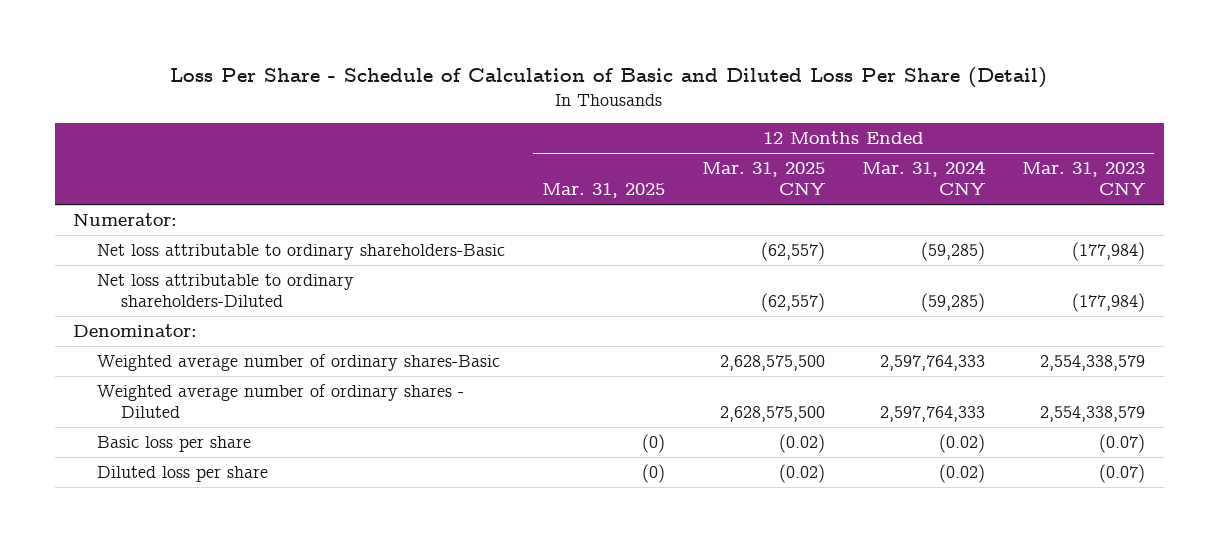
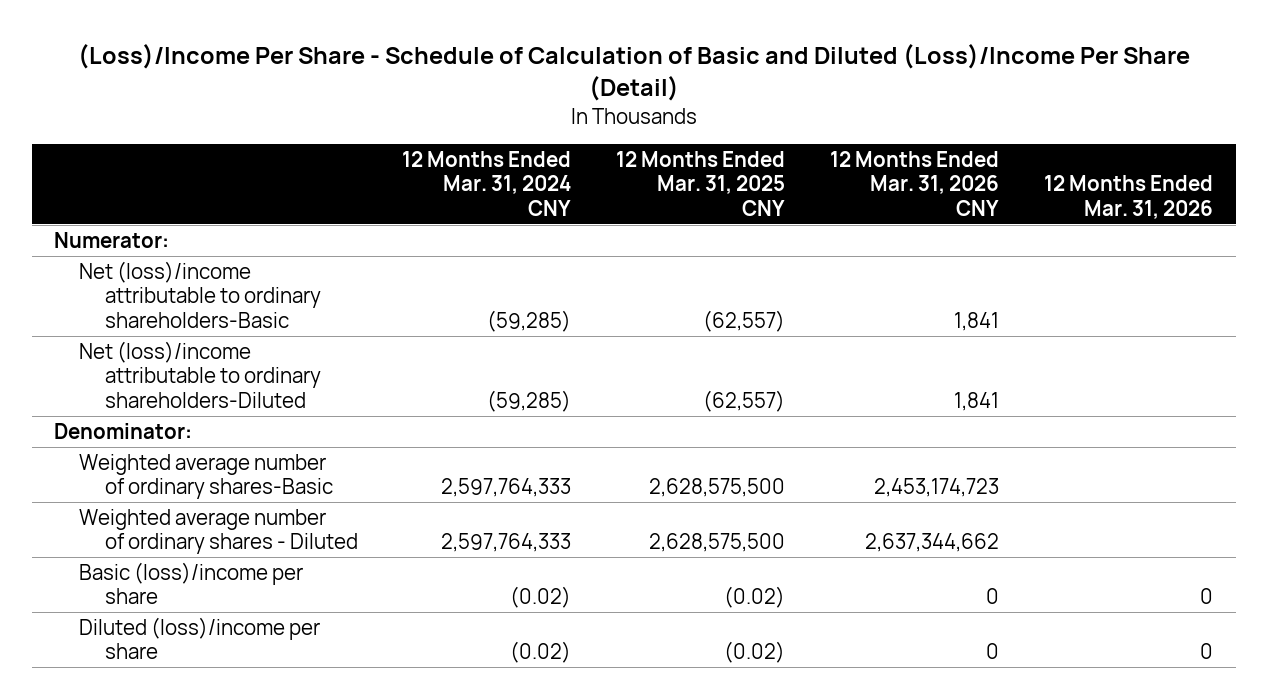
- Loss Per Share - Schedule of Calculation of Basic and Diluted Loss Per Share (Detail)
+ (Loss)/Income Per Share - Schedule of Calculation of Basic and Diluted (Loss)/Income Per Share (Detail)
- | 12 Months Ended Mar. 31, 2025 | 12 Months Ended Mar. 31, 2025 CNY | 12 Months Ended Mar. 31, 2024 CNY | 12 Months Ended Mar. 31, 2023 CNY
+ | 12 Months Ended Mar. 31, 2024 CNY | 12 Months Ended Mar. 31, 2025 CNY | 12 Months Ended Mar. 31, 2026 CNY | 12 Months Ended Mar. 31, 2026
- Net loss attributable to ordinary shareholders-Basic | | (62,557) | (59,285) | (177,984)
- Net loss attributable to ordinary shareholders-Diluted | | (62,557) | (59,285) | (177,984)
+ Net (loss)/income attributable to ordinary shareholders-Basic | (59,285) | (62,557) | 1,841 |
+ Net (loss)/income attributable to ordinary shareholders-Diluted | (59,285) | (62,557) | 1,841 |
- Basic loss per share | (0) | (0.02) | (0.02) | (0.07)
- Diluted loss per share | (0) | (0.02) | (0.02) | (0.07)
+ Basic (loss)/income per share | (0.02) | (0.02) | 0 | 0
+ Diluted (loss)/income per share | (0.02) | (0.02) | 0 | 0

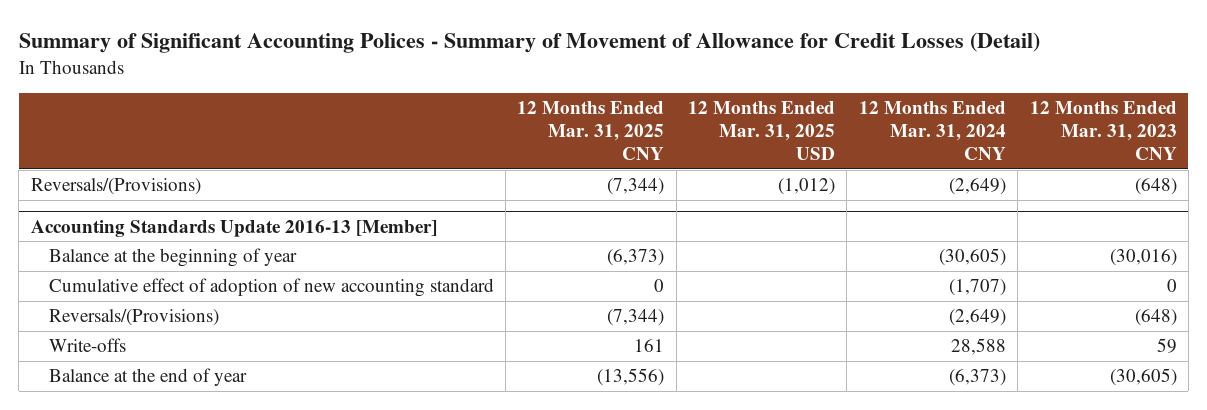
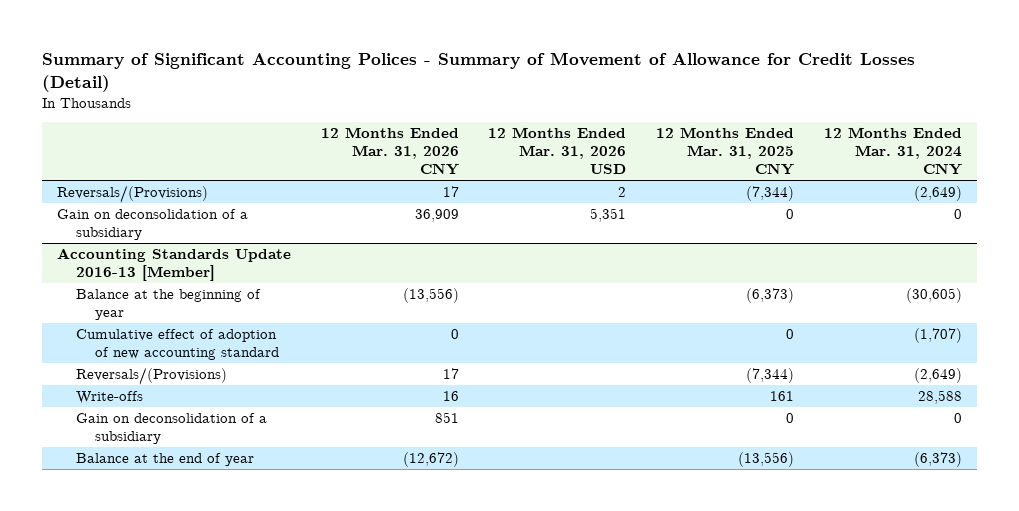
- | 12 Months Ended Mar. 31, 2025 CNY | 12 Months Ended Mar. 31, 2025 USD | 12 Months Ended Mar. 31, 2024 CNY | 12 Months Ended Mar. 31, 2023 CNY
+ | 12 Months Ended Mar. 31, 2026 CNY | 12 Months Ended Mar. 31, 2026 USD | 12 Months Ended Mar. 31, 2025 CNY | 12 Months Ended Mar. 31, 2024 CNY
+ Gain on deconsolidation of a subsidiary | 36,909 | 5,351 | 0 | 0
@ Accounting Standards Update 2016-13 [Member]
+ Gain on deconsolidation of a subsidiary | 851 | | 0 | 0

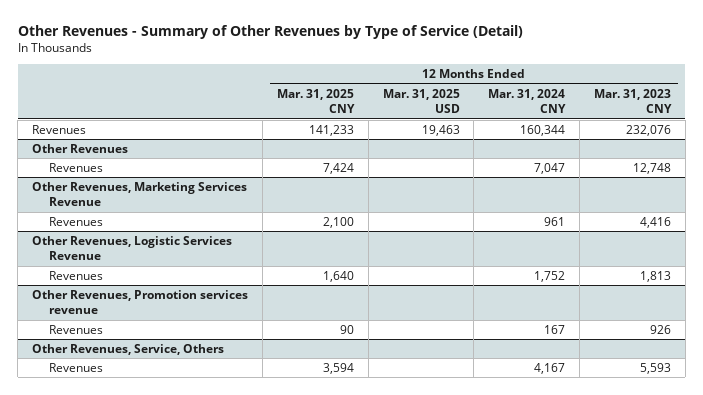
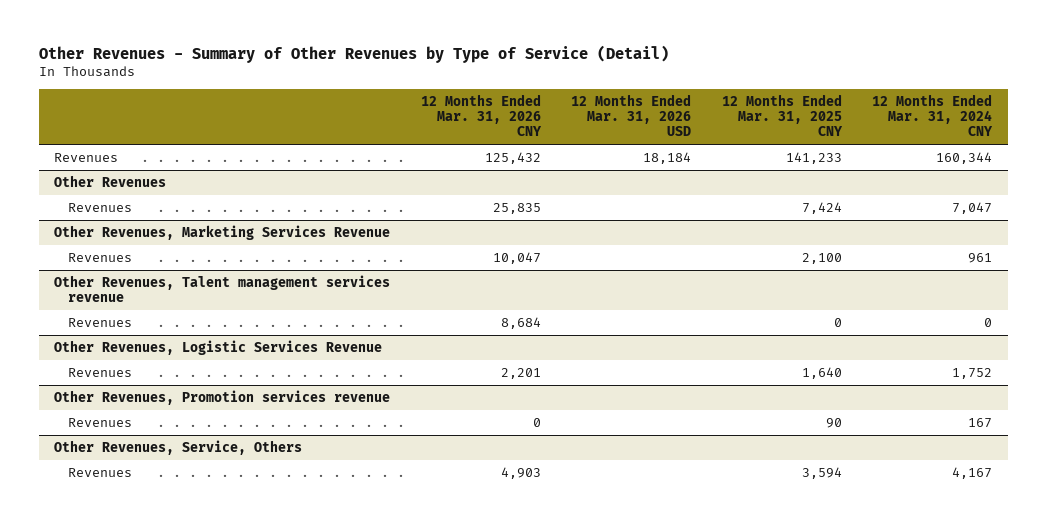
- | 12 Months Ended Mar. 31, 2025 CNY | 12 Months Ended Mar. 31, 2025 USD | 12 Months Ended Mar. 31, 2024 CNY | 12 Months Ended Mar. 31, 2023 CNY
+ | 12 Months Ended Mar. 31, 2026 CNY | 12 Months Ended Mar. 31, 2026 USD | 12 Months Ended Mar. 31, 2025 CNY | 12 Months Ended Mar. 31, 2024 CNY
+ Other Revenues, Talent management services revenue
+ Revenues | 8,684 | | 0 | 0

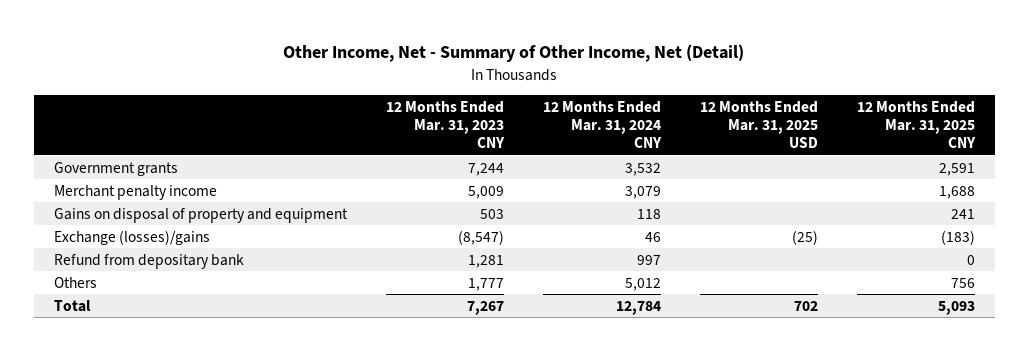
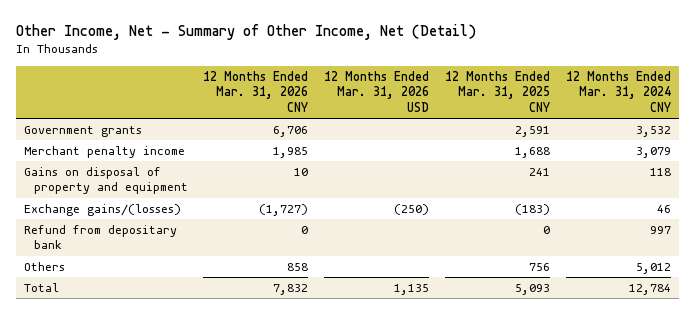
- | 12 Months Ended Mar. 31, 2023 CNY | 12 Months Ended Mar. 31, 2024 CNY | 12 Months Ended Mar. 31, 2025 USD | 12 Months Ended Mar. 31, 2025 CNY
+ | 12 Months Ended Mar. 31, 2026 CNY | 12 Months Ended Mar. 31, 2026 USD | 12 Months Ended Mar. 31, 2025 CNY | 12 Months Ended Mar. 31, 2024 CNY
- Exchange (losses)/gains | (8,547) | 46 | (25) | (183)
+ Exchange gains/(losses) | (1,727) | (250) | (183) | 46

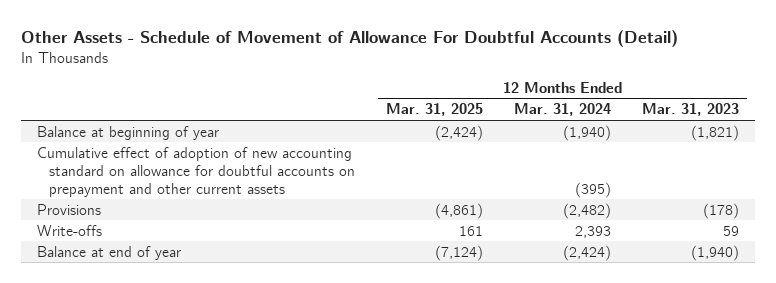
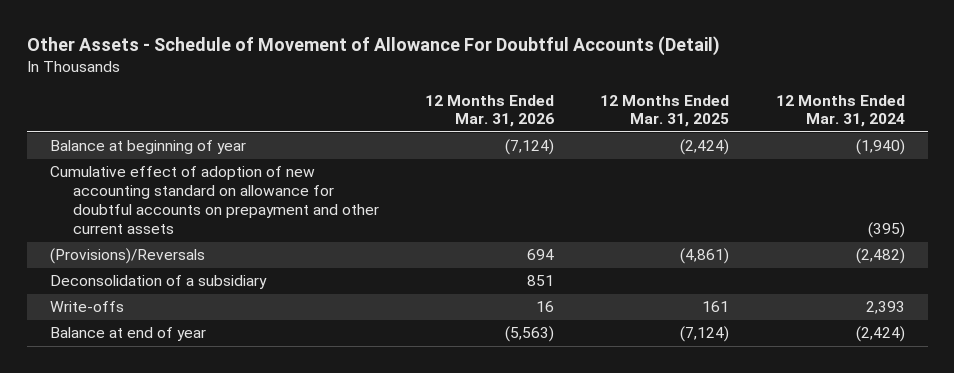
- | 12 Months Ended Mar. 31, 2025 | 12 Months Ended Mar. 31, 2024 | 12 Months Ended Mar. 31, 2023
+ | 12 Months Ended Mar. 31, 2026 | 12 Months Ended Mar. 31, 2025 | 12 Months Ended Mar. 31, 2024
- Provisions | (4,861) | (2,482) | (178)
+ (Provisions)/Reversals | 694 | (4,861) | (2,482)
+ Deconsolidation of a subsidiary | 851 | |

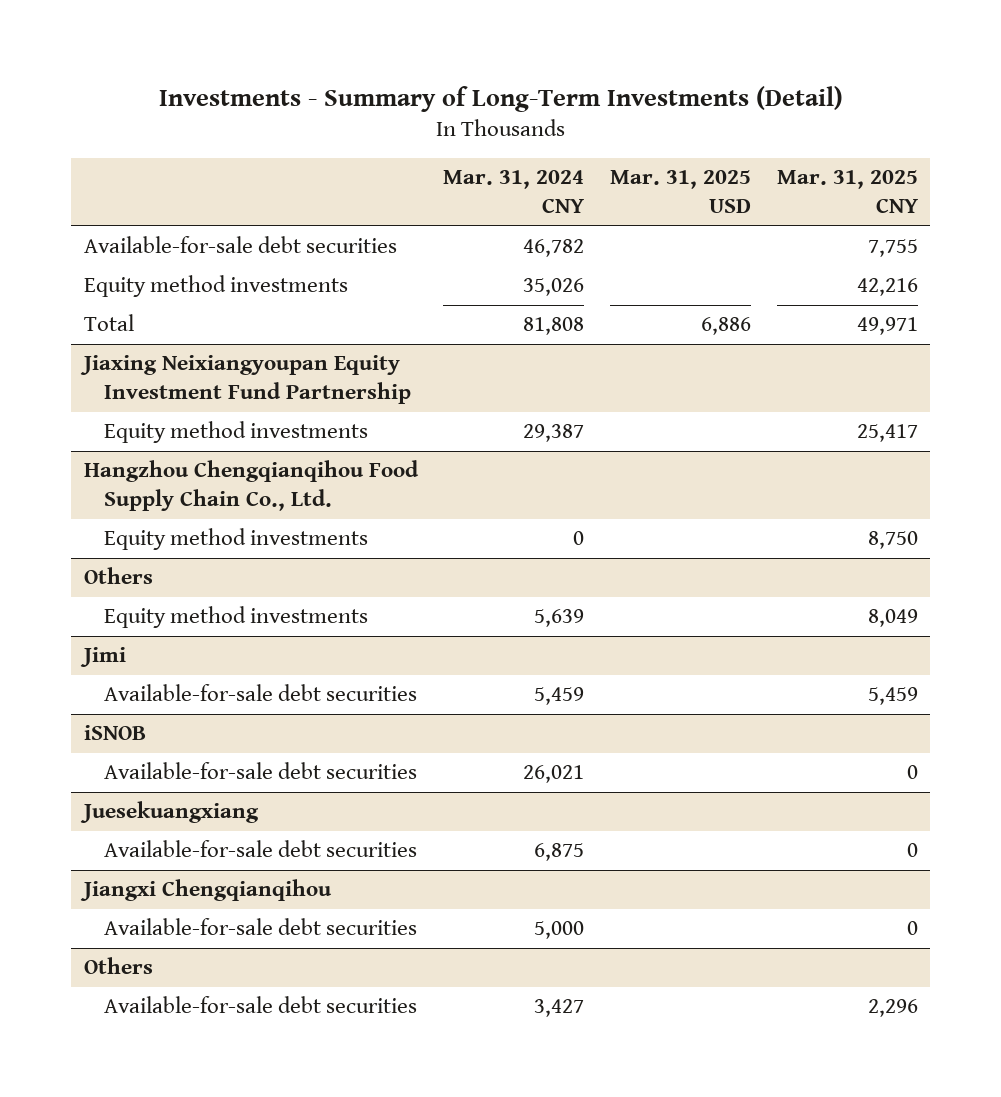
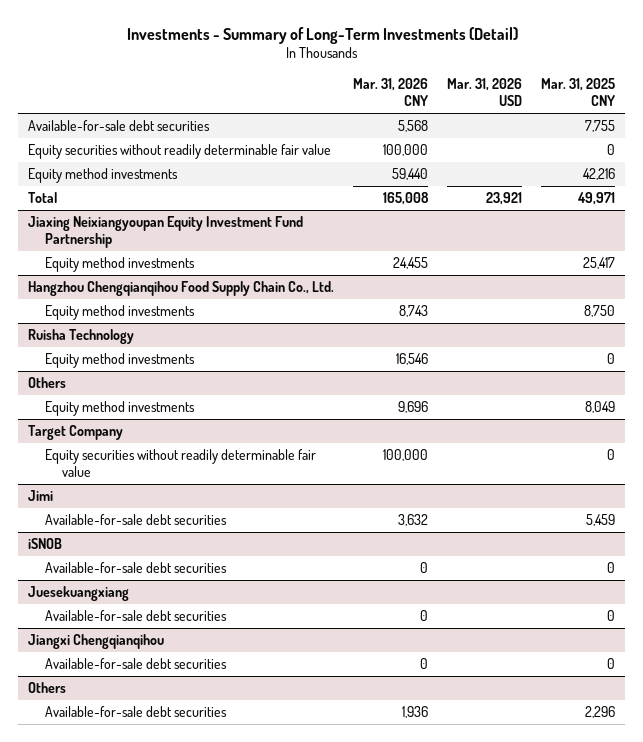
- | Mar. 31, 2024 CNY | Mar. 31, 2025 USD | Mar. 31, 2025 CNY
+ | Mar. 31, 2026 CNY | Mar. 31, 2026 USD | Mar. 31, 2025 CNY
+ Equity securities without readily determinable fair value | 100,000 | | 0
+ Ruisha Technology
+ Equity method investments | 16,546 | | 0
+ Target Company
+ Equity securities without readily determinable fair value | 100,000 | | 0

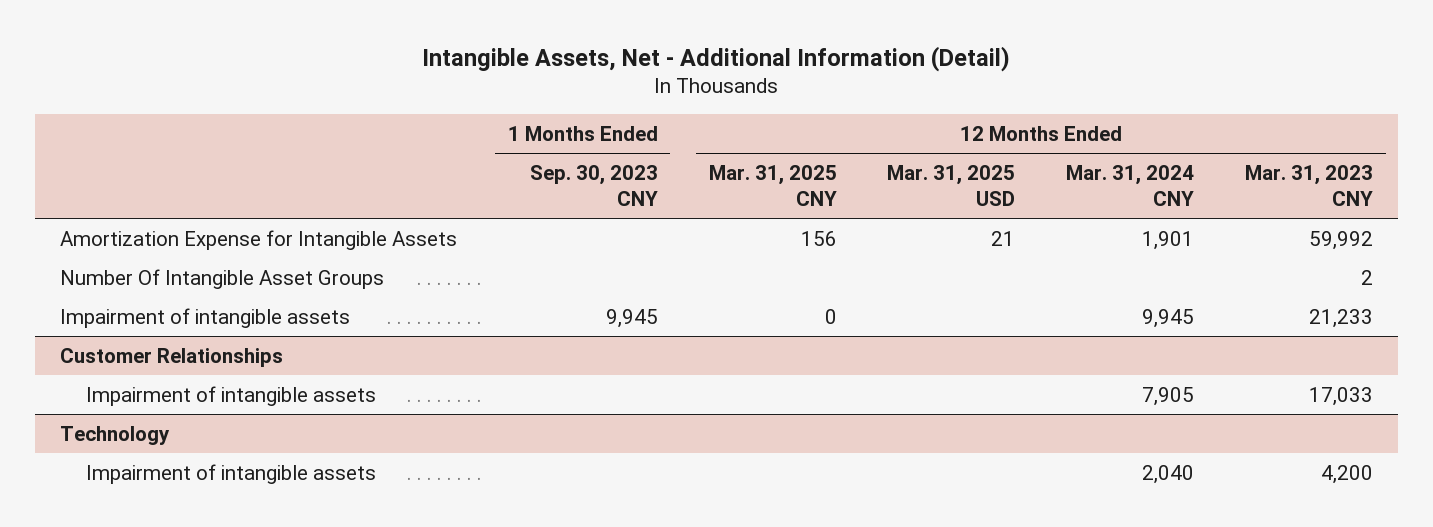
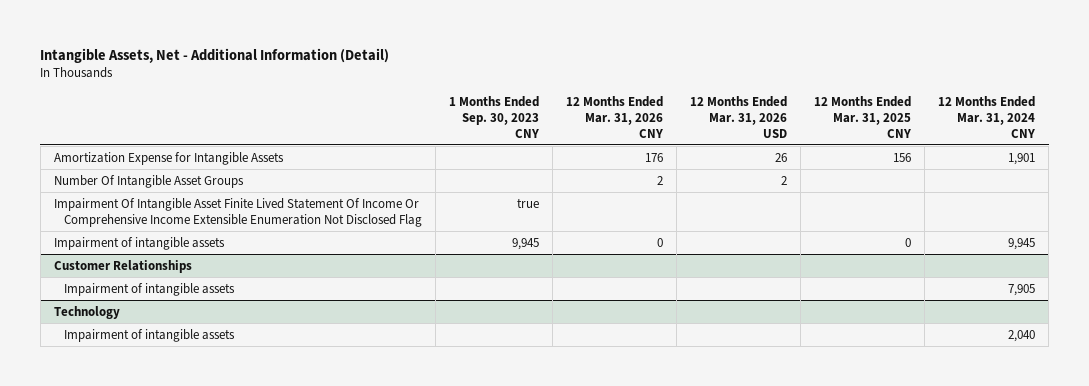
- | 1 Months Ended Sep. 30, 2023 CNY | 12 Months Ended Mar. 31, 2025 CNY | 12 Months Ended Mar. 31, 2025 USD | 12 Months Ended Mar. 31, 2024 CNY | 12 Months Ended Mar. 31, 2023 CNY
+ | 1 Months Ended Sep. 30, 2023 CNY | 12 Months Ended Mar. 31, 2026 CNY | 12 Months Ended Mar. 31, 2026 USD | 12 Months Ended Mar. 31, 2025 CNY | 12 Months Ended Mar. 31, 2024 CNY
+ Impairment Of Intangible Asset Finite Lived Statement Of Income Or Comprehensive Income Extensible Enumeration Not Disclosed Flag | true | | | |

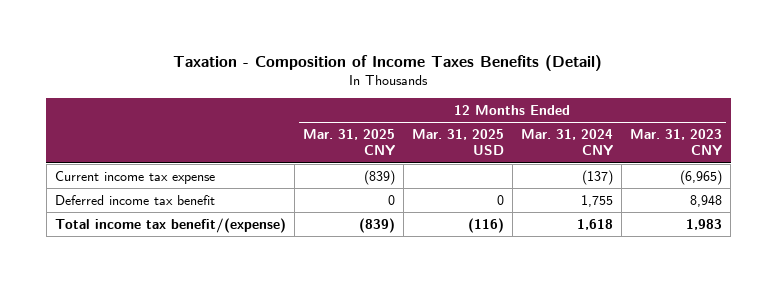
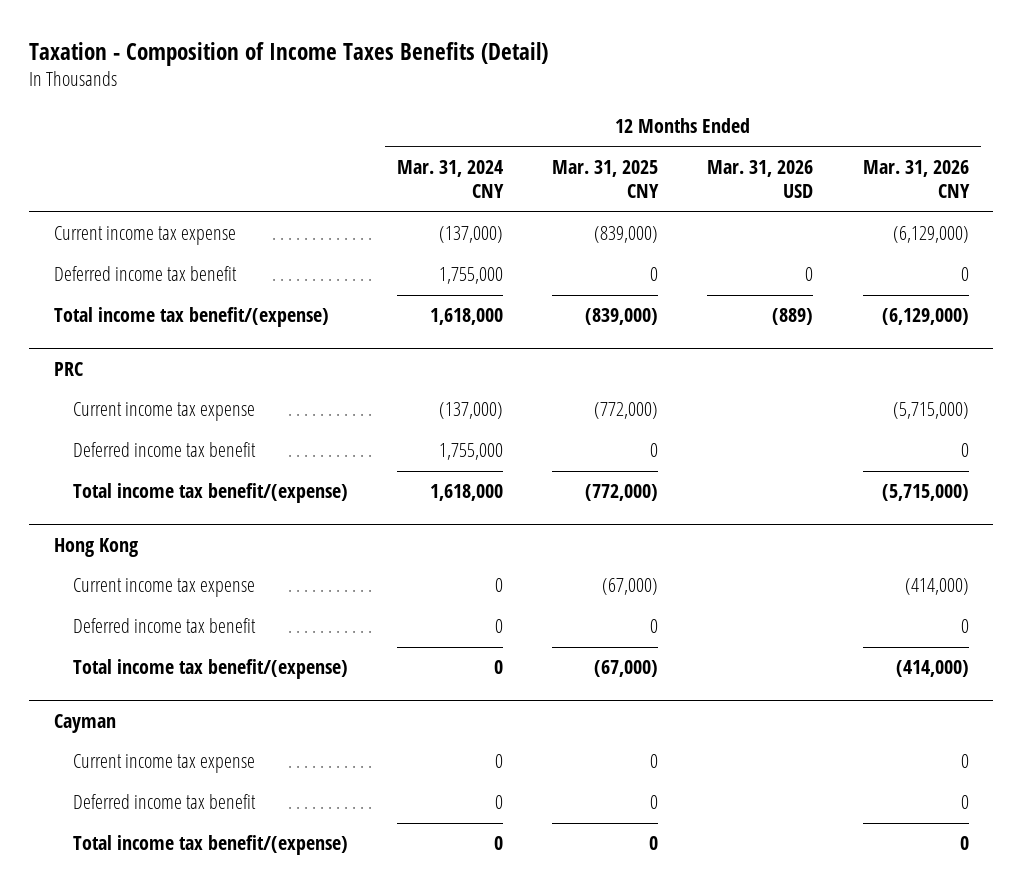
- | 12 Months Ended Mar. 31, 2025 CNY | 12 Months Ended Mar. 31, 2025 USD | 12 Months Ended Mar. 31, 2024 CNY | 12 Months Ended Mar. 31, 2023 CNY
+ | 12 Months Ended Mar. 31, 2024 CNY | 12 Months Ended Mar. 31, 2025 CNY | 12 Months Ended Mar. 31, 2026 USD | 12 Months Ended Mar. 31, 2026 CNY
- Current income tax expense | (839) | | (137) | (6,965)
- Deferred income tax benefit | 0 | 0 | 1,755 | 8,948
- Total income tax benefit/(expense) | (839) | (116) | 1,618 | 1,983
+ Current income tax expense | (137,000) | (839,000) | | (6,129,000)
+ Deferred income tax benefit | 1,755,000 | 0 | 0 | 0
+ Total income tax benefit/(expense) | 1,618,000 | (839,000) | (889) | (6,129,000)
+ PRC
+ Current income tax expense | (137,000) | (772,000) | | (5,715,000)
+ Deferred income tax benefit | 1,755,000 | 0 | | 0
+ Total income tax benefit/(expense) | 1,618,000 | (772,000) | | (5,715,000)
+ Hong Kong
+ Current income tax expense | 0 | (67,000) | | (414,000)
+ Deferred income tax benefit | 0 | 0 | | 0
+ Total income tax benefit/(expense) | 0 | (67,000) | | (414,000)
+ Cayman
+ Current income tax expense | 0 | 0 | | 0
+ Deferred income tax benefit | 0 | 0 | | 0
+ Total income tax benefit/(expense) | 0 | 0 | | 0

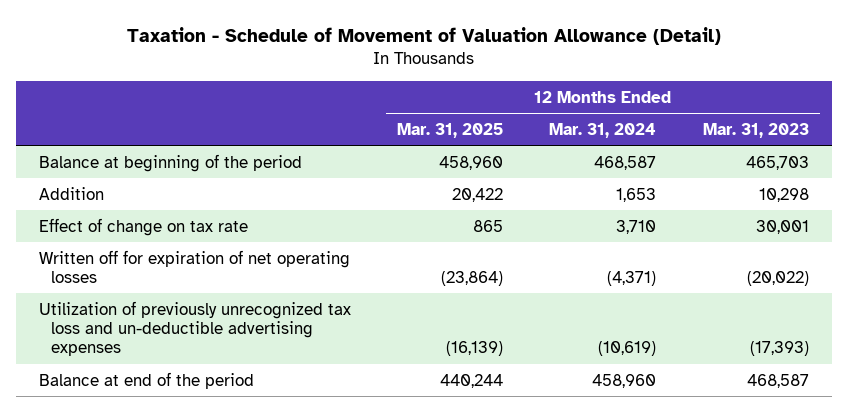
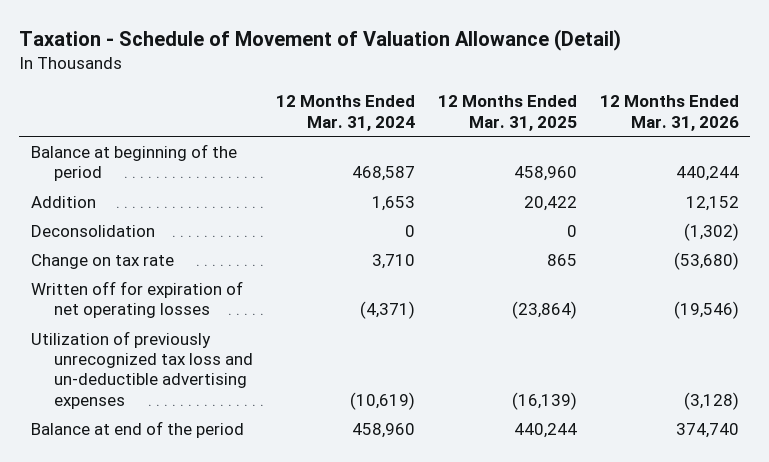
- | 12 Months Ended Mar. 31, 2025 | 12 Months Ended Mar. 31, 2024 | 12 Months Ended Mar. 31, 2023
+ | 12 Months Ended Mar. 31, 2024 | 12 Months Ended Mar. 31, 2025 | 12 Months Ended Mar. 31, 2026
- Effect of change on tax rate | 865 | 3,710 | 30,001
+ Deconsolidation | 0 | 0 | (1,302)
+ Change on tax rate | 3,710 | 865 | (53,680)

